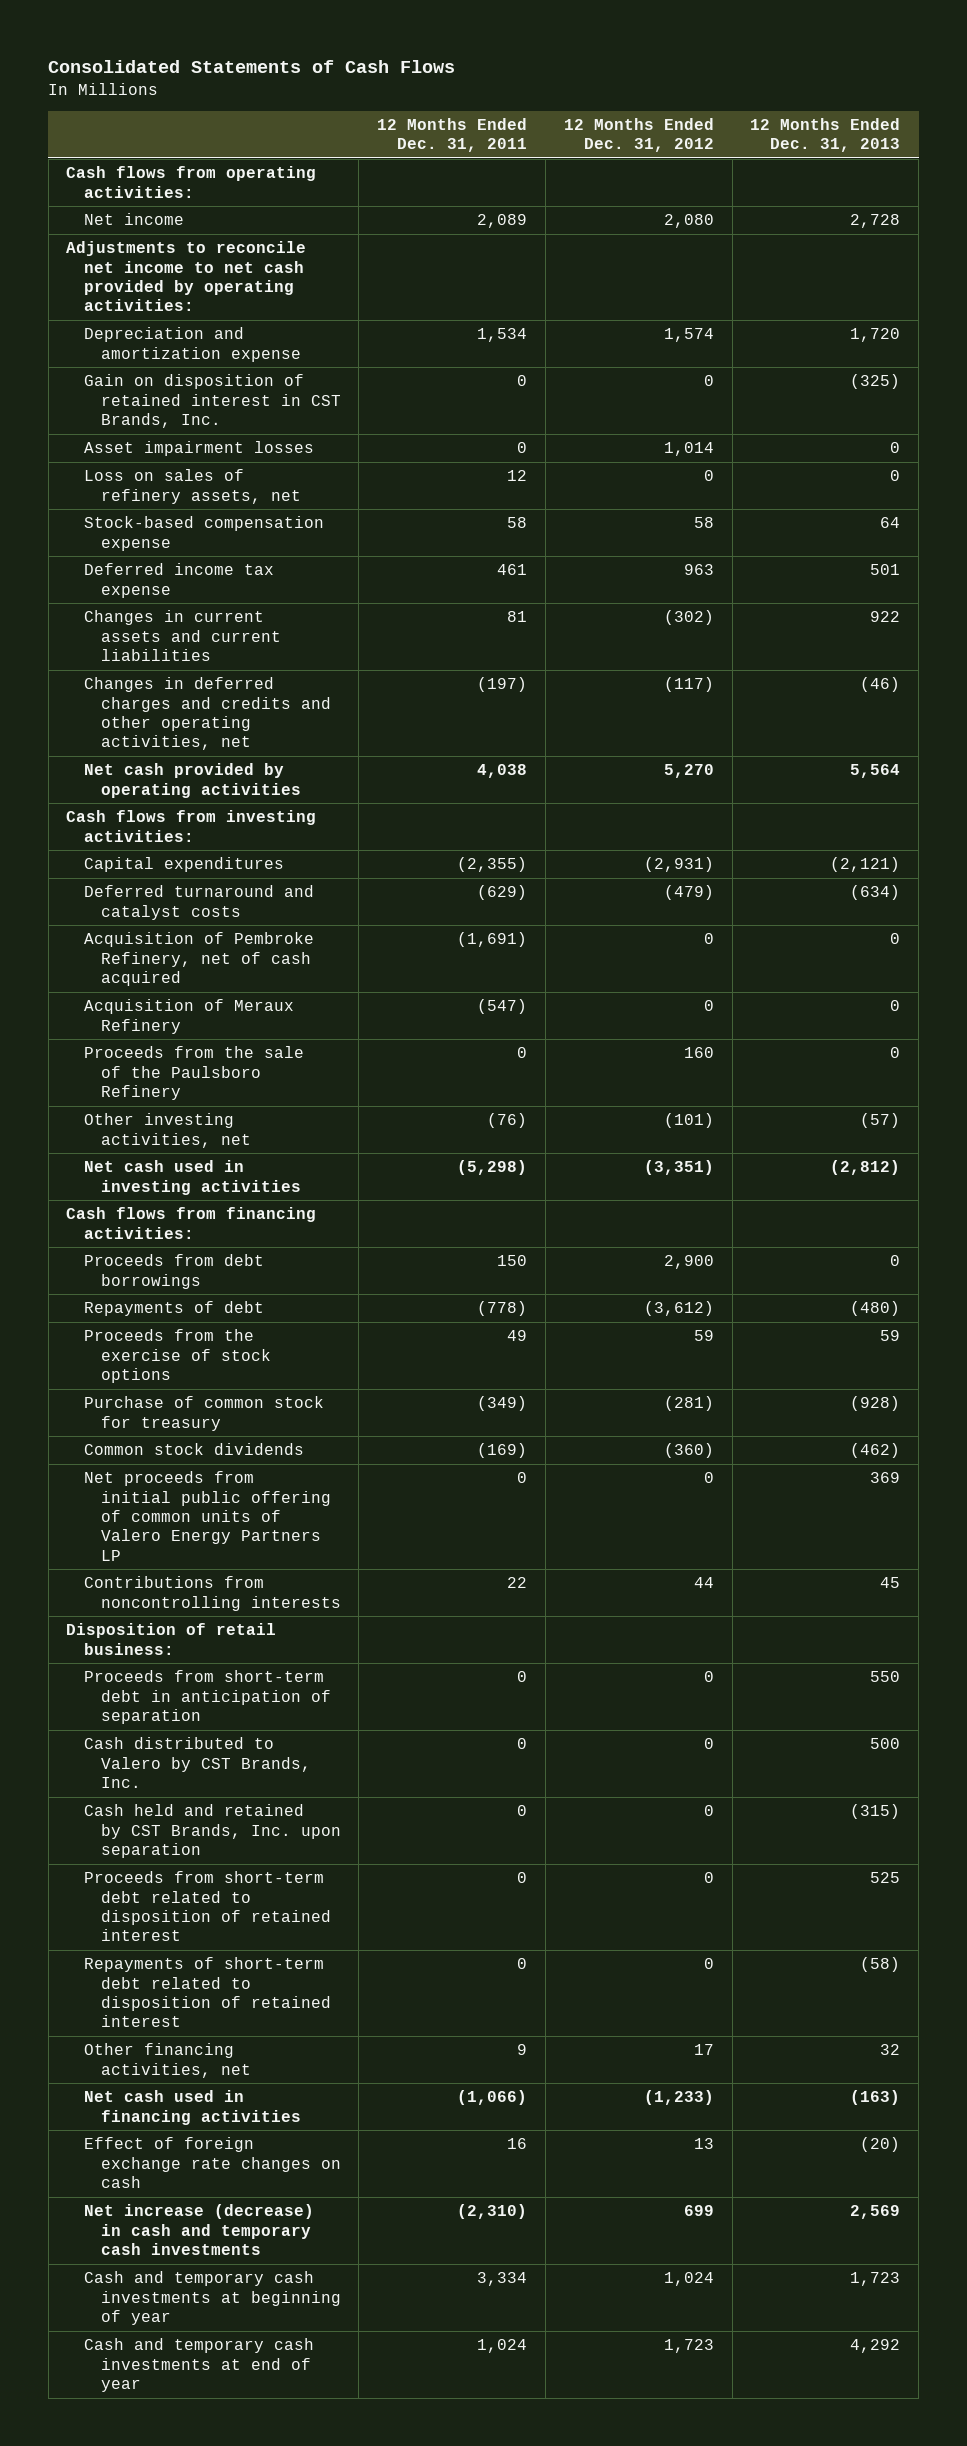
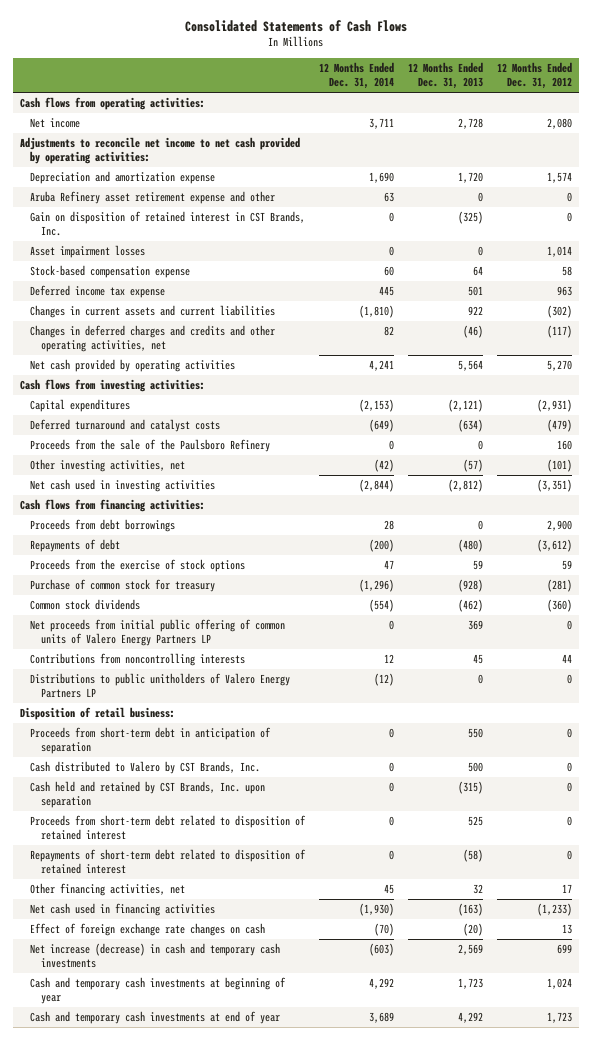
- | 12 Months Ended Dec. 31, 2011 | 12 Months Ended Dec. 31, 2012 | 12 Months Ended Dec. 31, 2013
+ | 12 Months Ended Dec. 31, 2014 | 12 Months Ended Dec. 31, 2013 | 12 Months Ended Dec. 31, 2012
+ Aruba Refinery asset retirement expense and other | 63 | 0 | 0
- Loss on sales of refinery assets, net | 12 | 0 | 0
- Acquisition of Pembroke Refinery, net of cash acquired | (1,691) | 0 | 0
- Acquisition of Meraux Refinery | (547) | 0 | 0
+ Distributions to public unitholders of Valero Energy Partners LP | (12) | 0 | 0

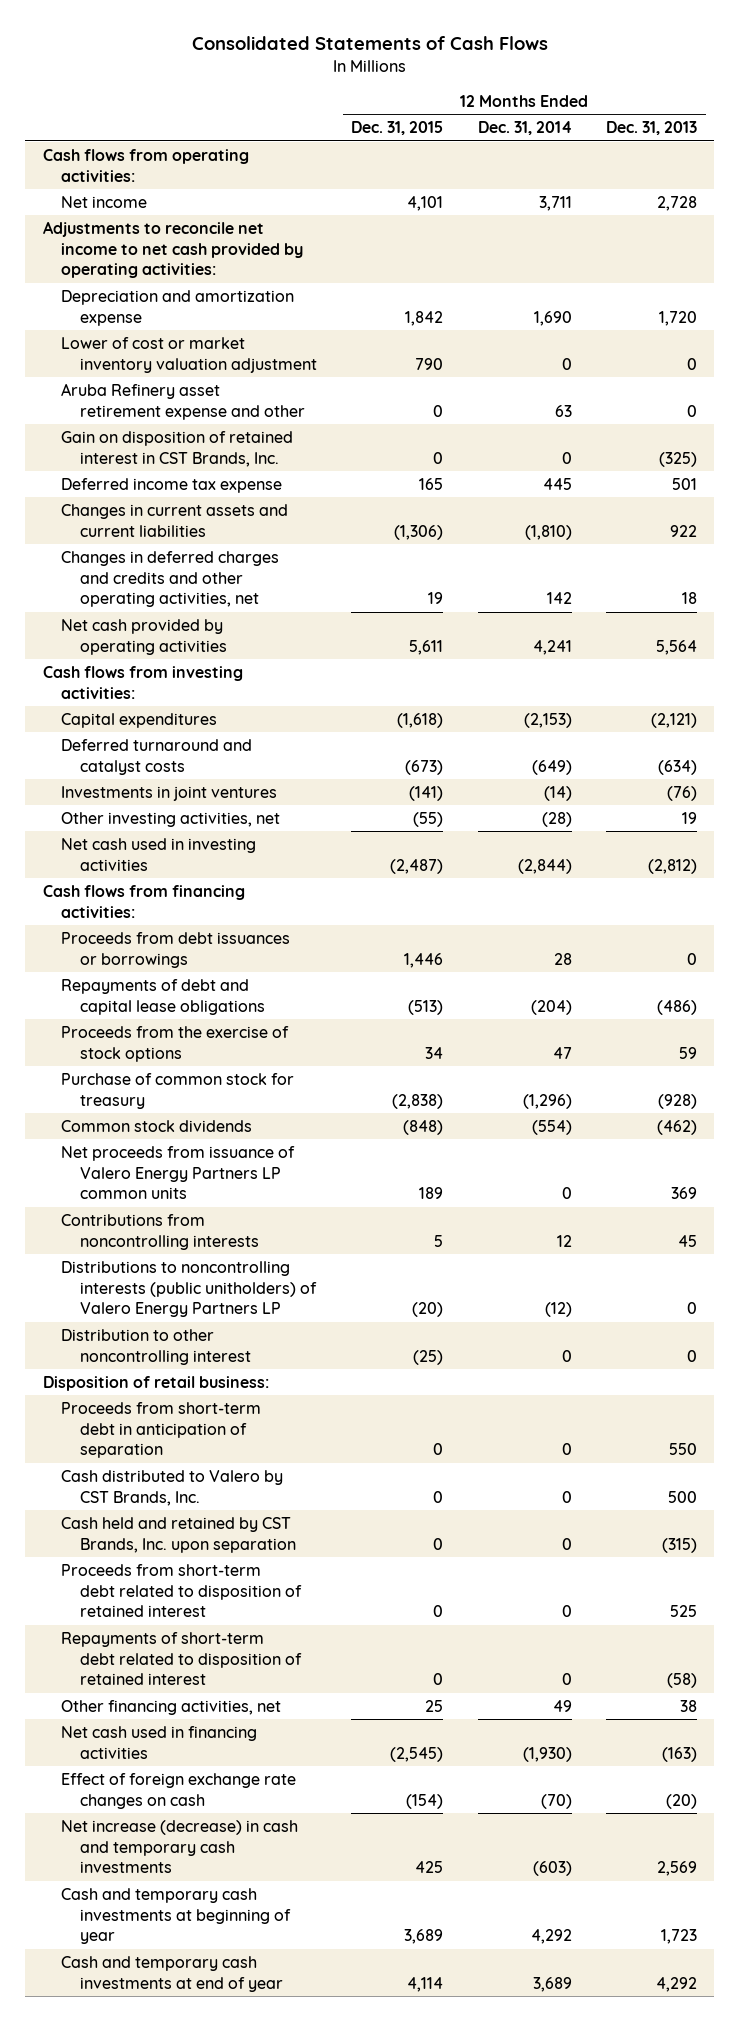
- | 12 Months Ended Dec. 31, 2014 | 12 Months Ended Dec. 31, 2013 | 12 Months Ended Dec. 31, 2012
+ | 12 Months Ended Dec. 31, 2015 | 12 Months Ended Dec. 31, 2014 | 12 Months Ended Dec. 31, 2013
+ Lower of cost or market inventory valuation adjustment | 790 | 0 | 0
- Asset impairment losses | 0 | 0 | 1,014
- Stock-based compensation expense | 60 | 64 | 58
- Changes in deferred charges and credits and other operating activities, net | 82 | (46) | (117)
+ Changes in deferred charges and credits and other operating activities, net | 19 | 142 | 18
- Proceeds from the sale of the Paulsboro Refinery | 0 | 0 | 160
- Other investing activities, net | (42) | (57) | (101)
+ Investments in joint ventures | (141) | (14) | (76)
+ Other investing activities, net | (55) | (28) | 19
- Proceeds from debt borrowings | 28 | 0 | 2,900
- Repayments of debt | (200) | (480) | (3,612)
+ Proceeds from debt issuances or borrowings | 1,446 | 28 | 0
+ Repayments of debt and capital lease obligations | (513) | (204) | (486)
- Net proceeds from initial public offering of common units of Valero Energy Partners LP | 0 | 369 | 0
+ Net proceeds from issuance of Valero Energy Partners LP common units | 189 | 0 | 369
- Distributions to public unitholders of Valero Energy Partners LP | (12) | 0 | 0
+ Distributions to noncontrolling interests (public unitholders) of Valero Energy Partners LP | (20) | (12) | 0
+ Distribution to other noncontrolling interest | (25) | 0 | 0
- Other financing activities, net | 45 | 32 | 17
+ Other financing activities, net | 25 | 49 | 38

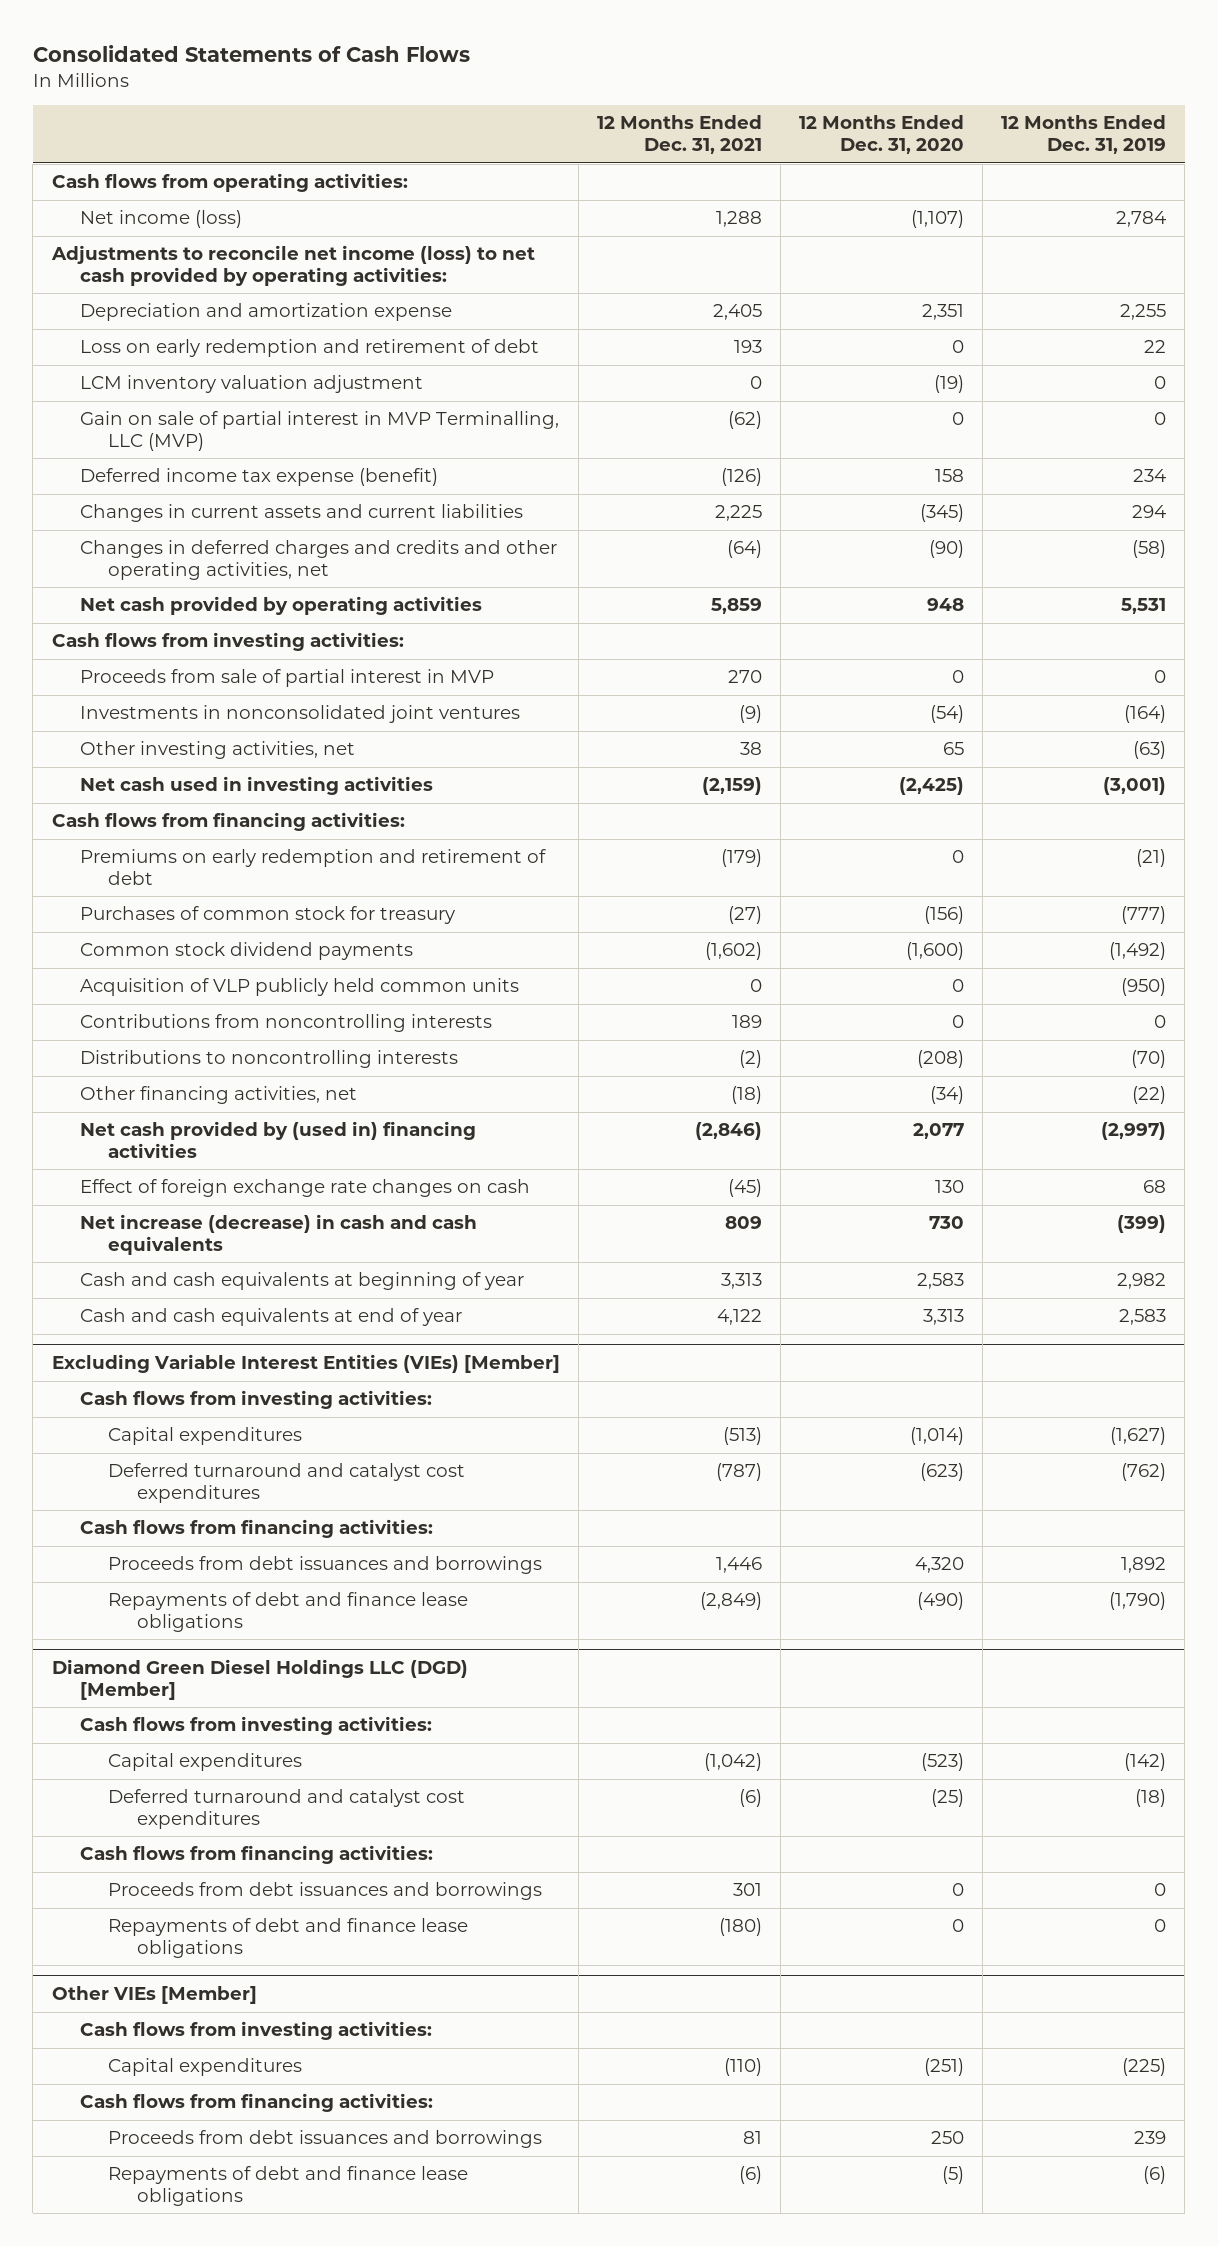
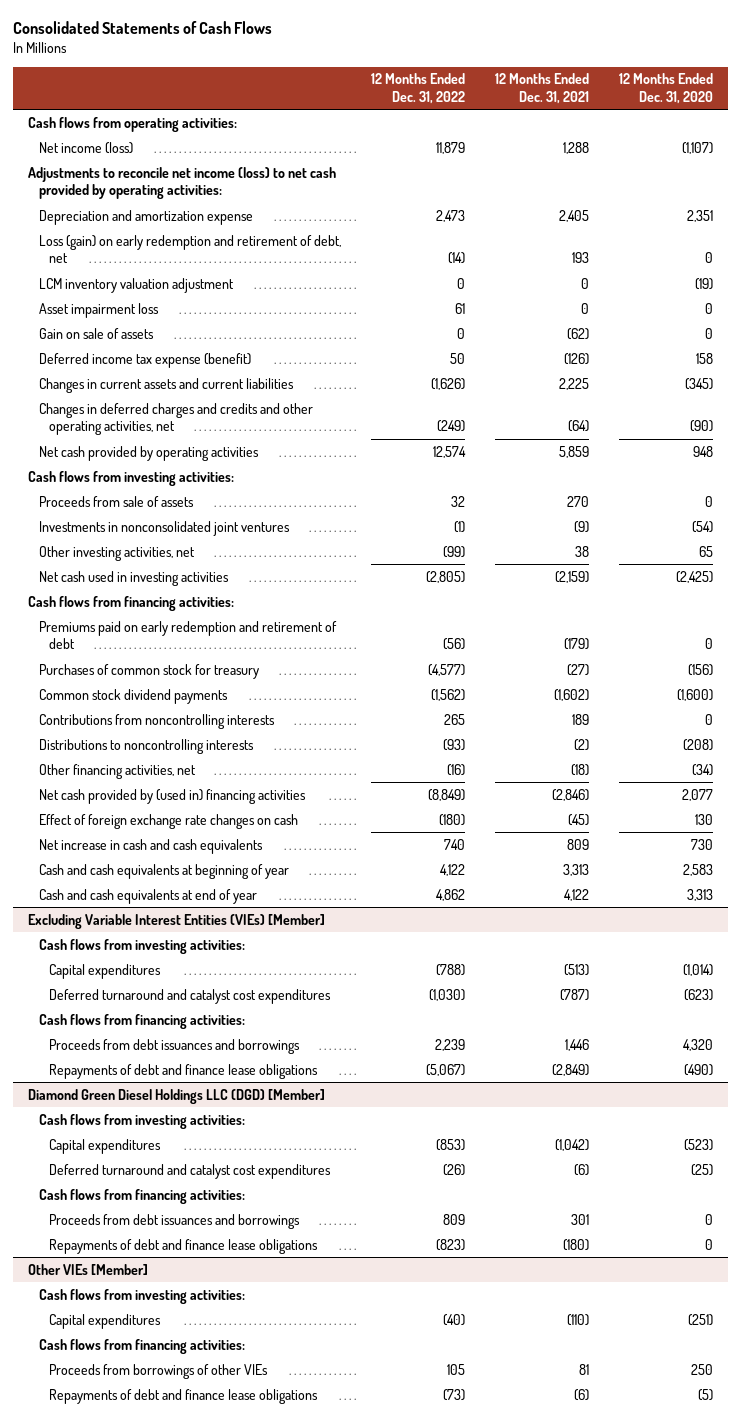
- | 12 Months Ended Dec. 31, 2021 | 12 Months Ended Dec. 31, 2020 | 12 Months Ended Dec. 31, 2019
+ | 12 Months Ended Dec. 31, 2022 | 12 Months Ended Dec. 31, 2021 | 12 Months Ended Dec. 31, 2020
- Loss on early redemption and retirement of debt | 193 | 0 | 22
+ Loss (gain) on early redemption and retirement of debt, net | (14) | 193 | 0
- Gain on sale of partial interest in MVP Terminalling, LLC (MVP) | (62) | 0 | 0
+ Asset impairment loss | 61 | 0 | 0
+ Gain on sale of assets | 0 | (62) | 0
- Proceeds from sale of partial interest in MVP | 270 | 0 | 0
+ Proceeds from sale of assets | 32 | 270 | 0
- Premiums on early redemption and retirement of debt | (179) | 0 | (21)
+ Premiums paid on early redemption and retirement of debt | (56) | (179) | 0
- Acquisition of VLP publicly held common units | 0 | 0 | (950)
- Net increase (decrease) in cash and cash equivalents | 809 | 730 | (399)
+ Net increase in cash and cash equivalents | 740 | 809 | 730
@ Other VIEs [Member]
- Proceeds from debt issuances and borrowings | 81 | 250 | 239
+ Proceeds from borrowings of other VIEs | 105 | 81 | 250

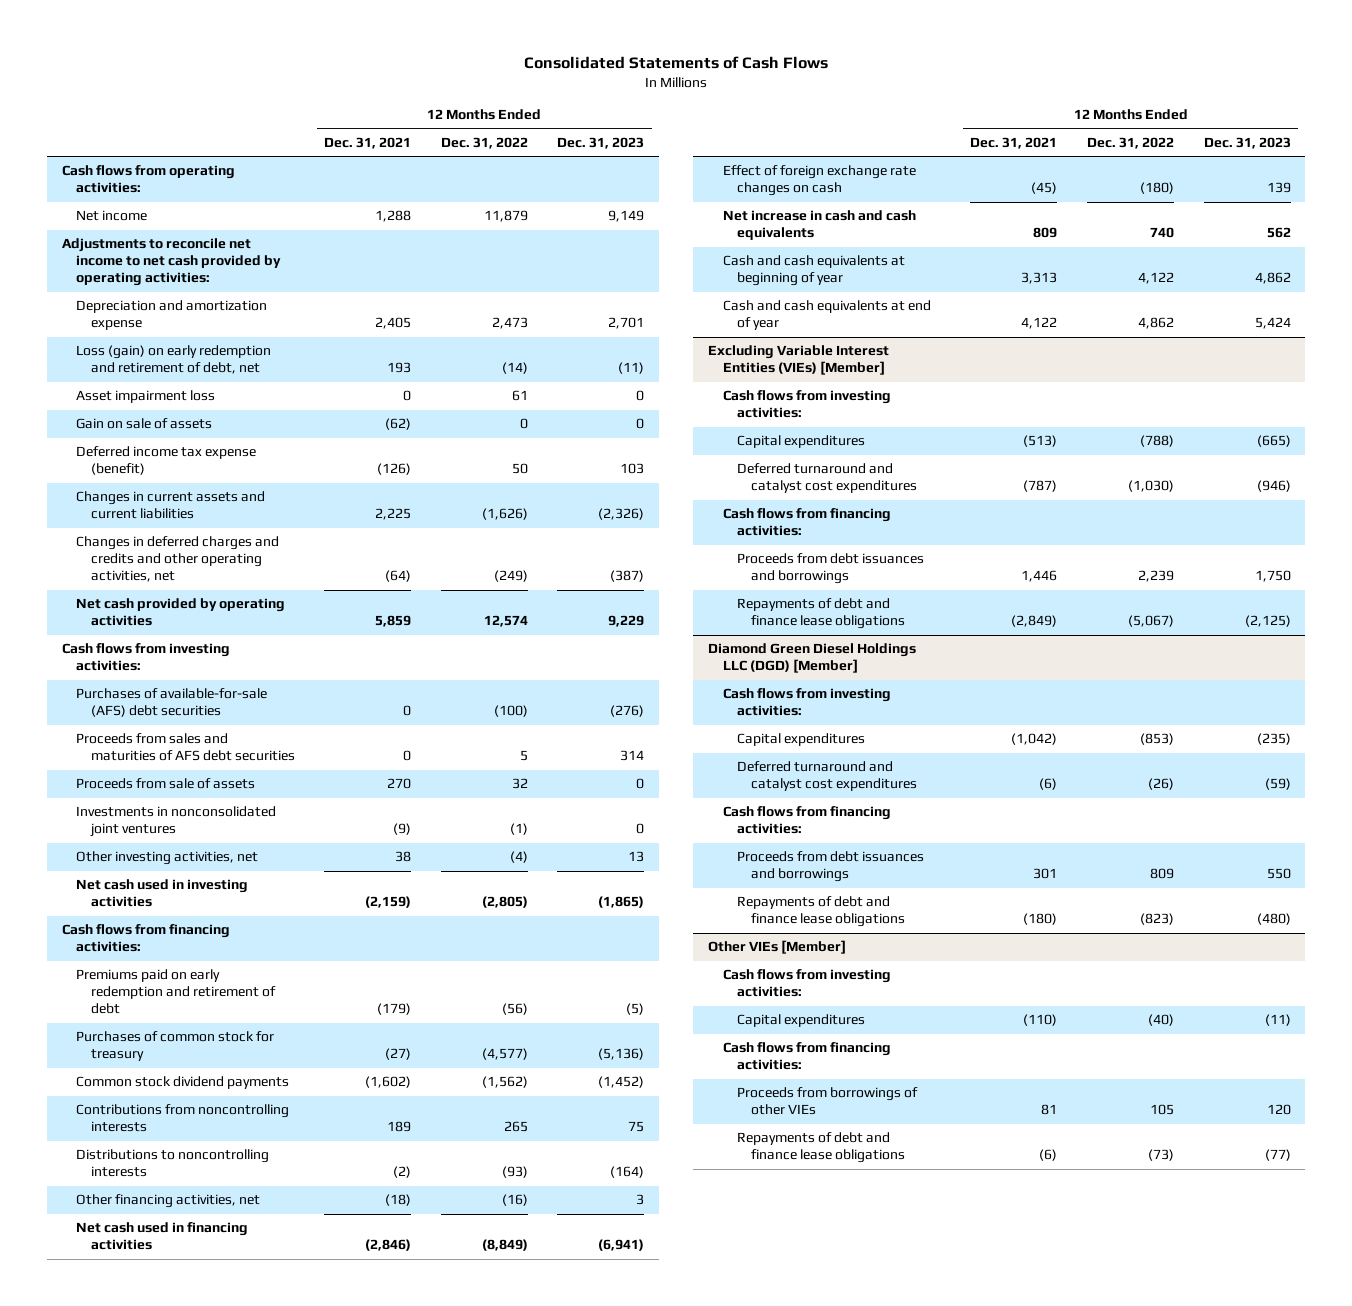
- | 12 Months Ended Dec. 31, 2022 | 12 Months Ended Dec. 31, 2021 | 12 Months Ended Dec. 31, 2020
+ | 12 Months Ended Dec. 31, 2021 | 12 Months Ended Dec. 31, 2022 | 12 Months Ended Dec. 31, 2023
- Net income (loss) | 11,879 | 1,288 | (1,107)
- Adjustments to reconcile net income (loss) to net cash provided by operating activities:
+ Net income | 1,288 | 11,879 | 9,149
+ Adjustments to reconcile net income to net cash provided by operating activities:
- LCM inventory valuation adjustment | 0 | 0 | (19)
+ Purchases of available-for-sale (AFS) debt securities | 0 | (100) | (276)
+ Proceeds from sales and maturities of AFS debt securities | 0 | 5 | 314
- Other investing activities, net | (99) | 38 | 65
+ Other investing activities, net | 38 | (4) | 13
- Net cash provided by (used in) financing activities | (8,849) | (2,846) | 2,077
+ Net cash used in financing activities | (2,846) | (8,849) | (6,941)

